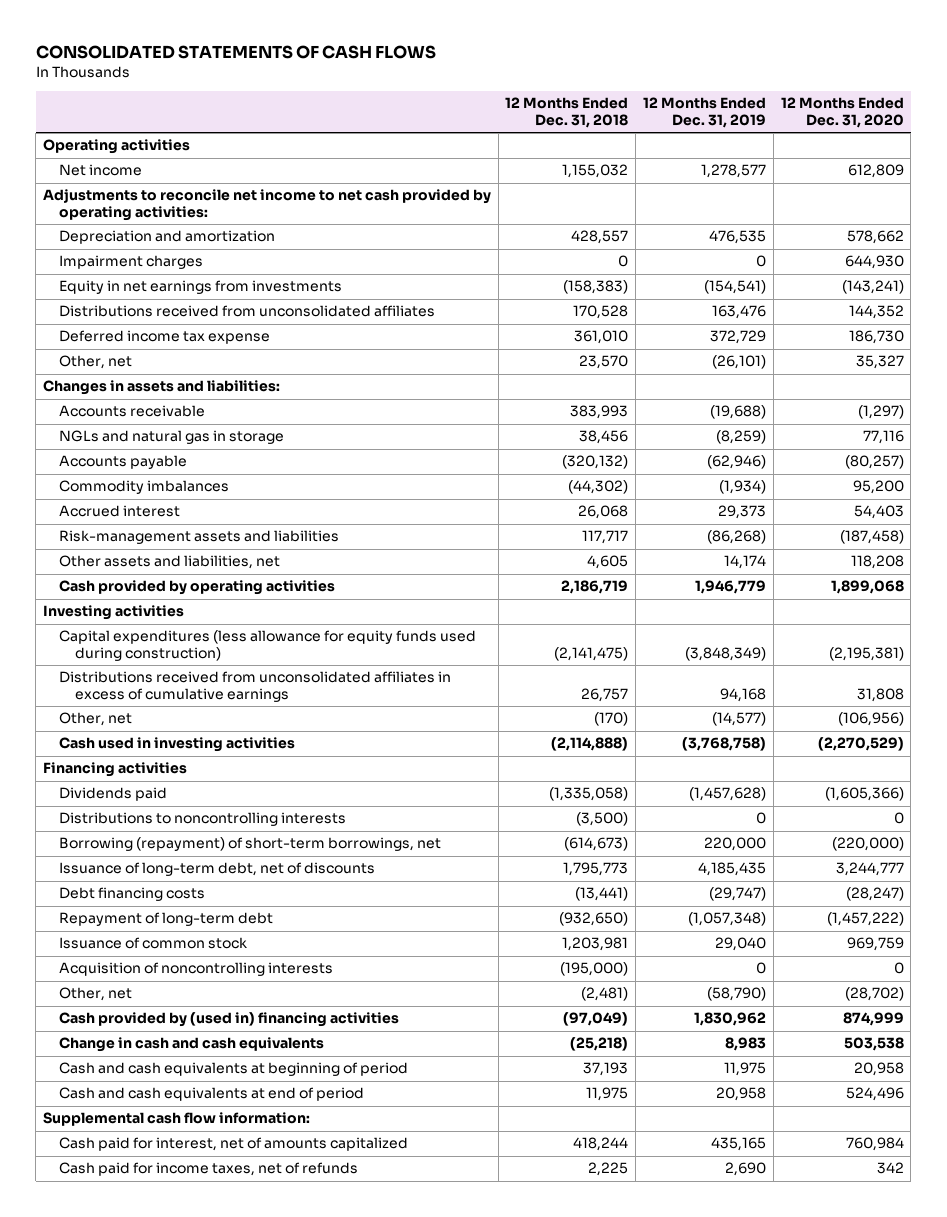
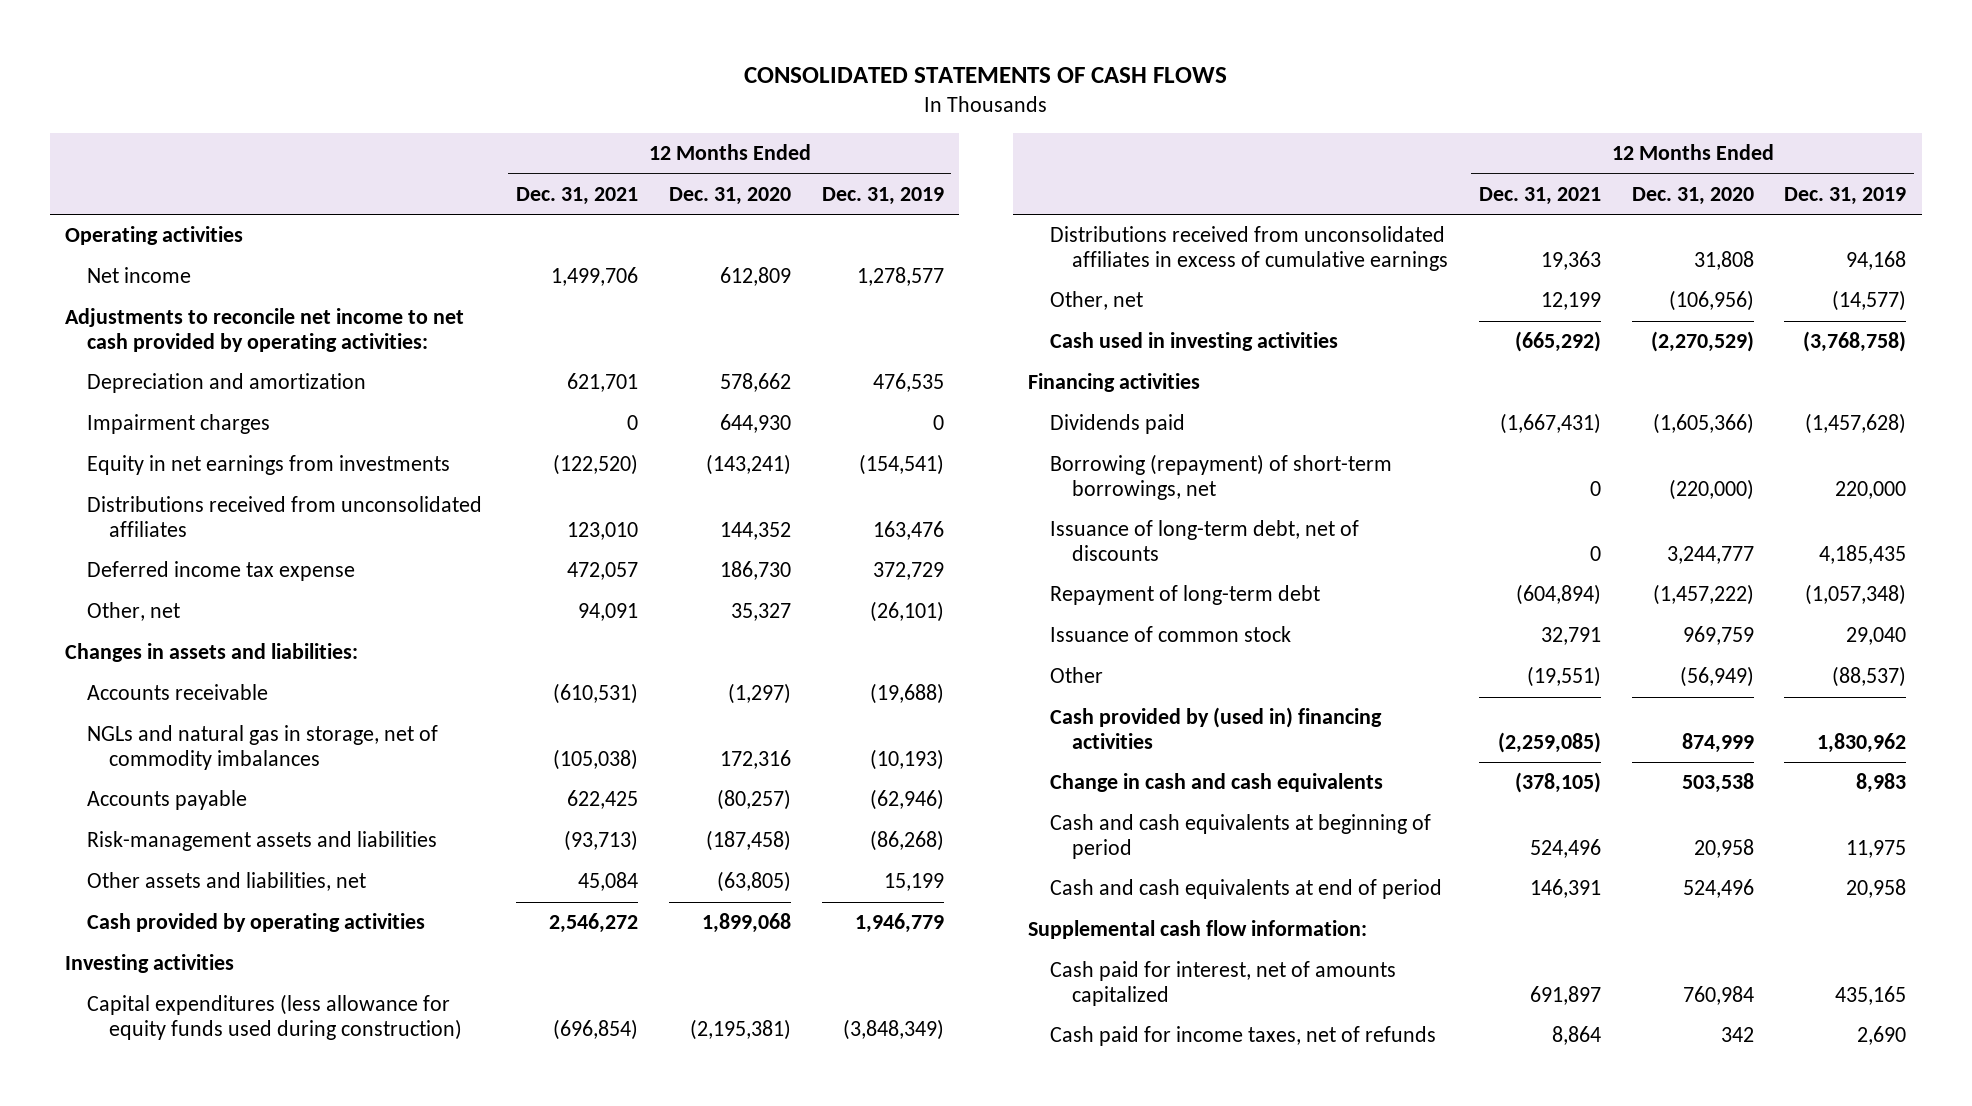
- | 12 Months Ended Dec. 31, 2018 | 12 Months Ended Dec. 31, 2019 | 12 Months Ended Dec. 31, 2020
+ | 12 Months Ended Dec. 31, 2021 | 12 Months Ended Dec. 31, 2020 | 12 Months Ended Dec. 31, 2019
- NGLs and natural gas in storage | 38,456 | (8,259) | 77,116
+ NGLs and natural gas in storage, net of commodity imbalances | (105,038) | 172,316 | (10,193)
- Commodity imbalances | (44,302) | (1,934) | 95,200
- Accrued interest | 26,068 | 29,373 | 54,403
- Other assets and liabilities, net | 4,605 | 14,174 | 118,208
+ Other assets and liabilities, net | 45,084 | (63,805) | 15,199
- Distributions to noncontrolling interests | (3,500) | 0 | 0
- Debt financing costs | (13,441) | (29,747) | (28,247)
- Acquisition of noncontrolling interests | (195,000) | 0 | 0
- Other, net | (2,481) | (58,790) | (28,702)
+ Other | (19,551) | (56,949) | (88,537)

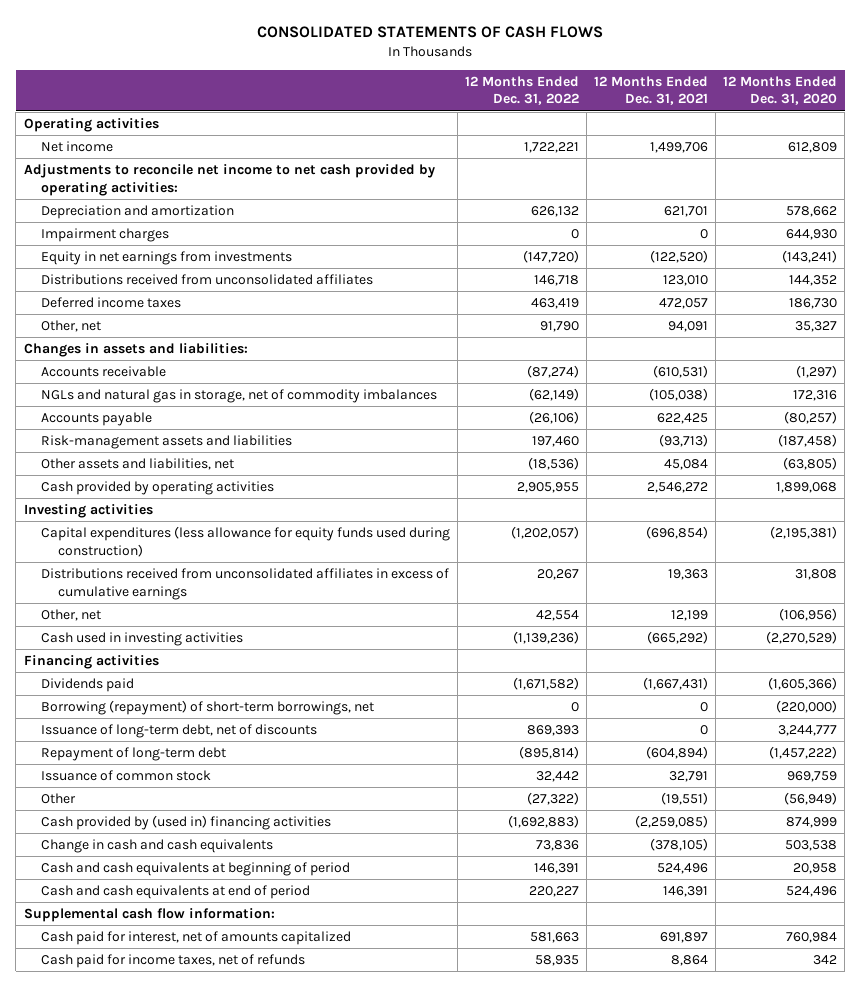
- | 12 Months Ended Dec. 31, 2021 | 12 Months Ended Dec. 31, 2020 | 12 Months Ended Dec. 31, 2019
+ | 12 Months Ended Dec. 31, 2022 | 12 Months Ended Dec. 31, 2021 | 12 Months Ended Dec. 31, 2020
- Deferred income tax expense | 472,057 | 186,730 | 372,729
+ Deferred income taxes | 463,419 | 472,057 | 186,730

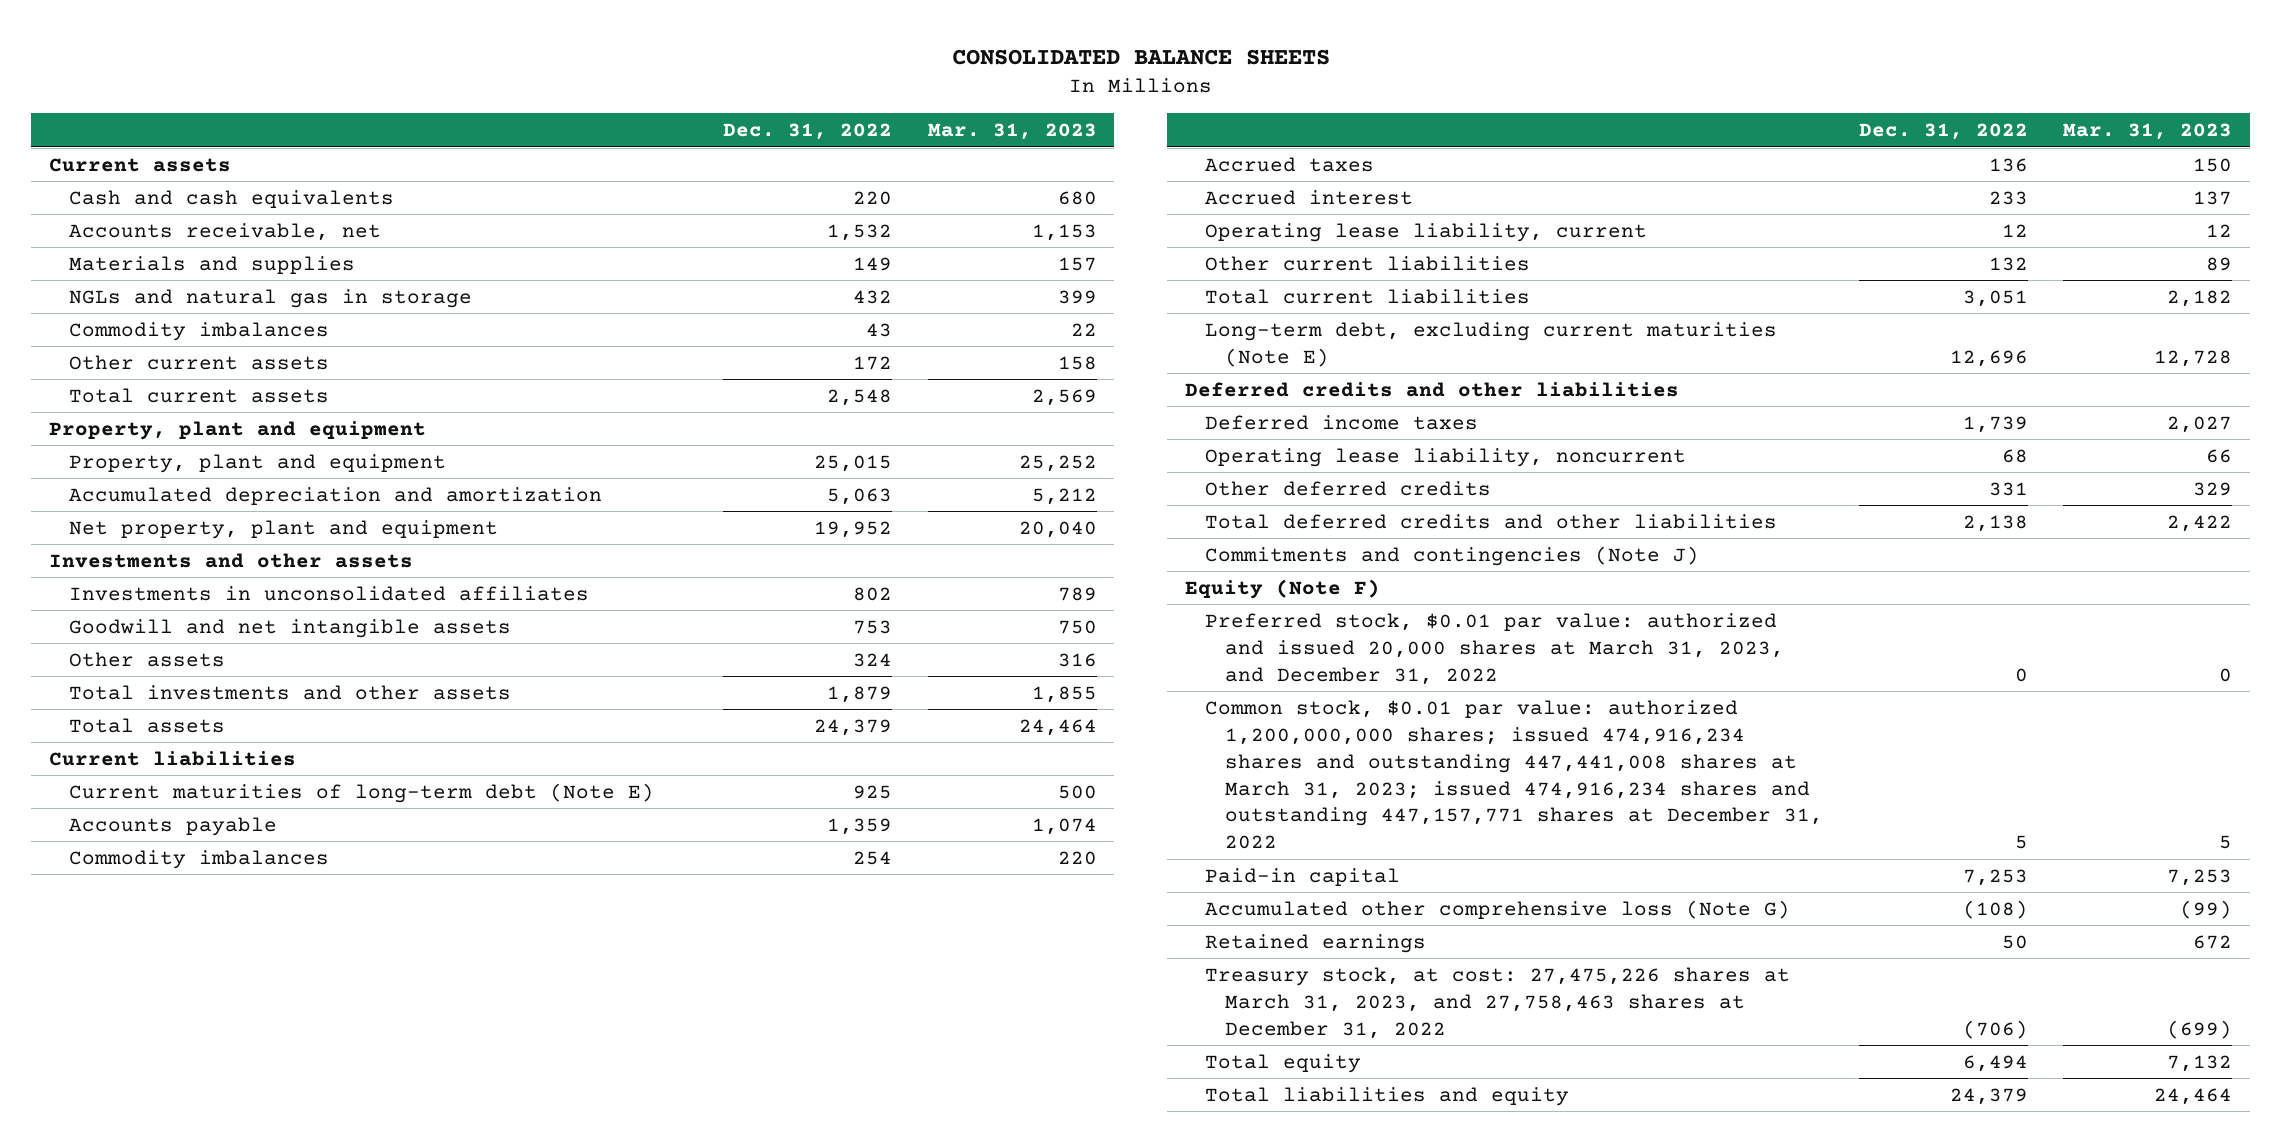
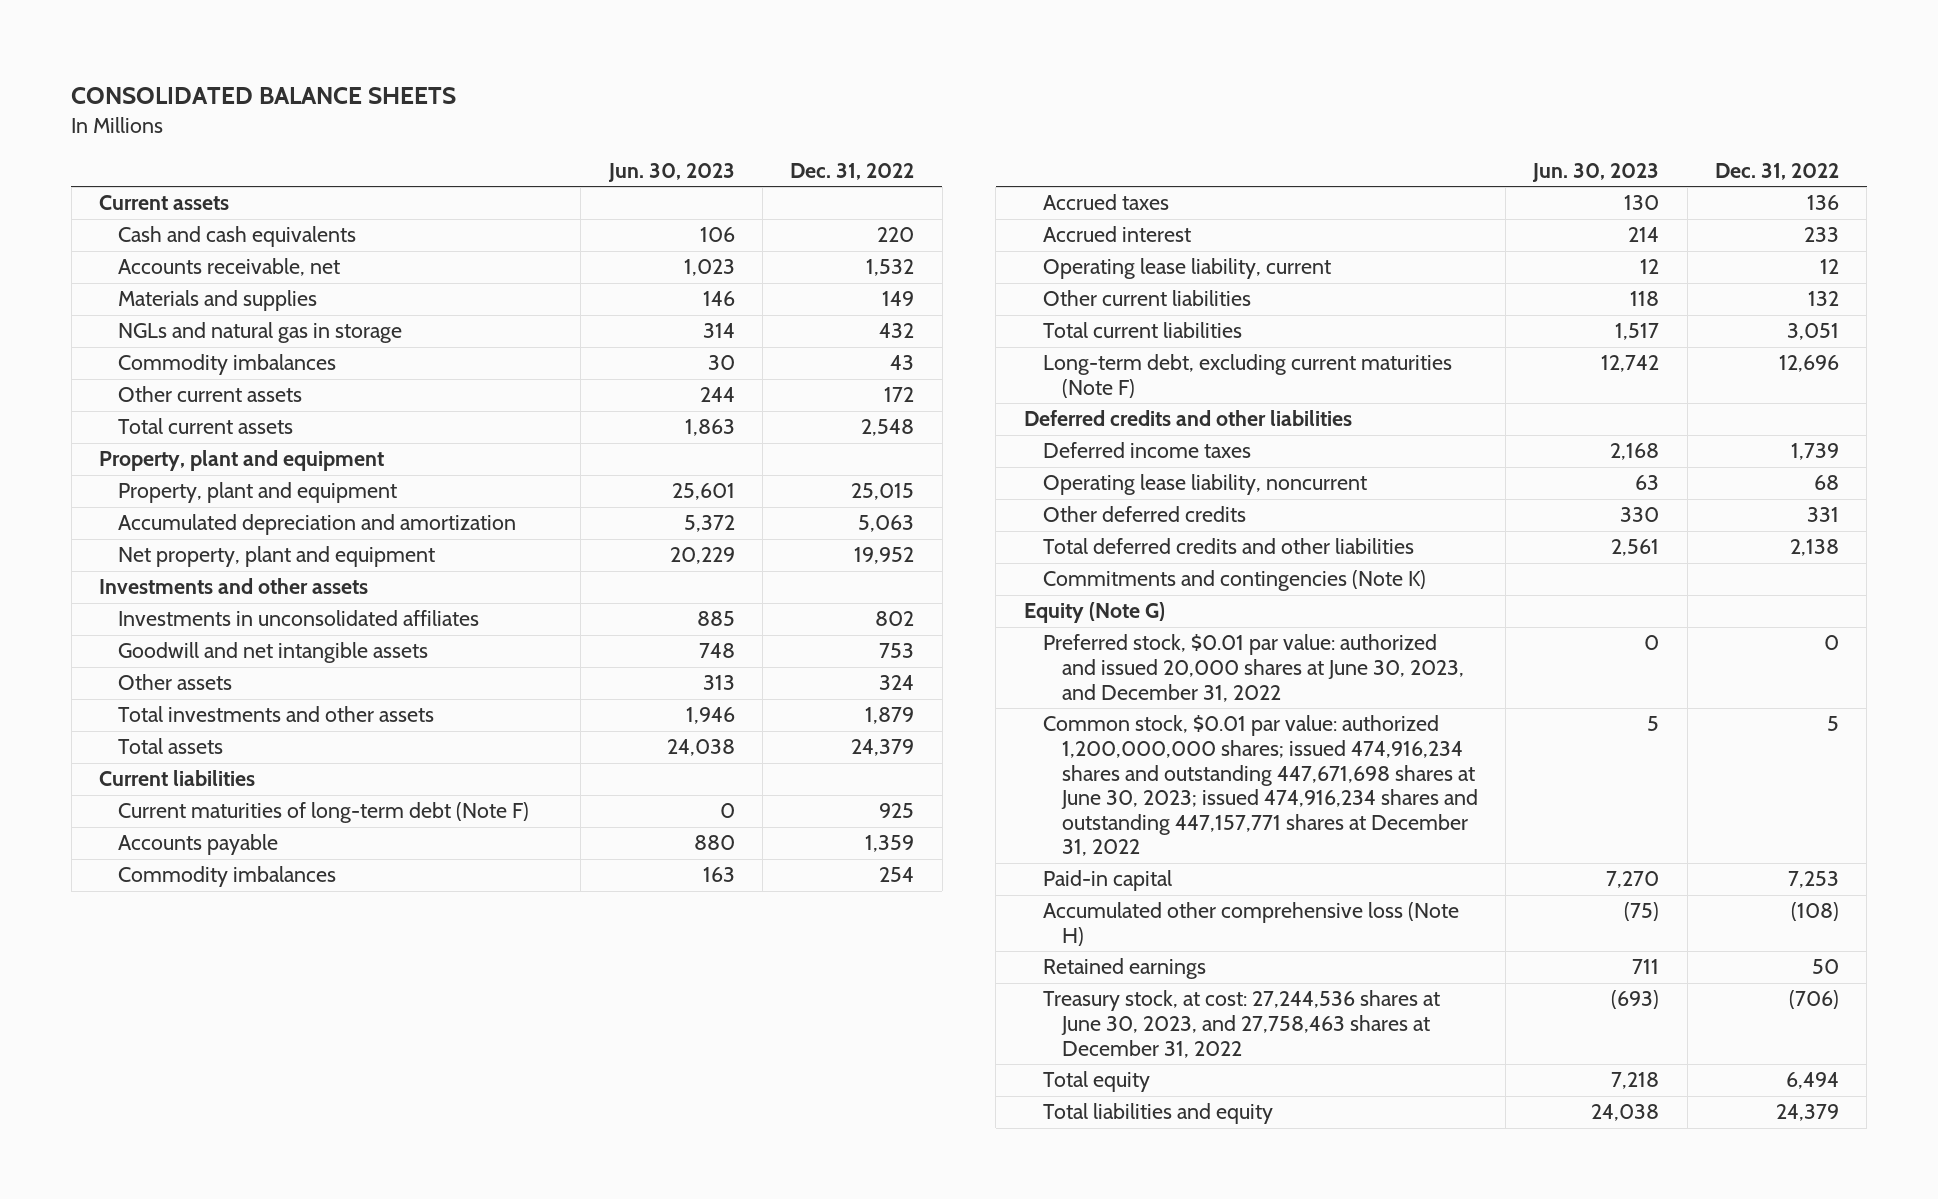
- | Dec. 31, 2022 | Mar. 31, 2023
+ | Jun. 30, 2023 | Dec. 31, 2022
- Current maturities of long-term debt (Note E) | 925 | 500
+ Current maturities of long-term debt (Note F) | 0 | 925
- Long-term debt, excluding current maturities (Note E) | 12,696 | 12,728
+ Long-term debt, excluding current maturities (Note F) | 12,742 | 12,696
- Commitments and contingencies (Note J)
- Equity (Note F)
- Preferred stock, $0.01 par value: authorized and issued 20,000 shares at March 31, 2023, and December 31, 2022 | 0 | 0
- Common stock, $0.01 par value: authorized 1,200,000,000 shares; issued 474,916,234 shares and outstanding 447,441,008 shares at March 31, 2023; issued 474,916,234 shares and outstanding 447,157,771 shares at December 31, 2022 | 5 | 5
+ Commitments and contingencies (Note K)
+ Equity (Note G)
+ Preferred stock, $0.01 par value: authorized and issued 20,000 shares at June 30, 2023, and December 31, 2022 | 0 | 0
+ Common stock, $0.01 par value: authorized 1,200,000,000 shares; issued 474,916,234 shares and outstanding 447,671,698 shares at June 30, 2023; issued 474,916,234 shares and outstanding 447,157,771 shares at December 31, 2022 | 5 | 5
- Accumulated other comprehensive loss (Note G) | (108) | (99)
+ Accumulated other comprehensive loss (Note H) | (75) | (108)
- Treasury stock, at cost: 27,475,226 shares at March 31, 2023, and 27,758,463 shares at December 31, 2022 | (706) | (699)
+ Treasury stock, at cost: 27,244,536 shares at June 30, 2023, and 27,758,463 shares at December 31, 2022 | (693) | (706)

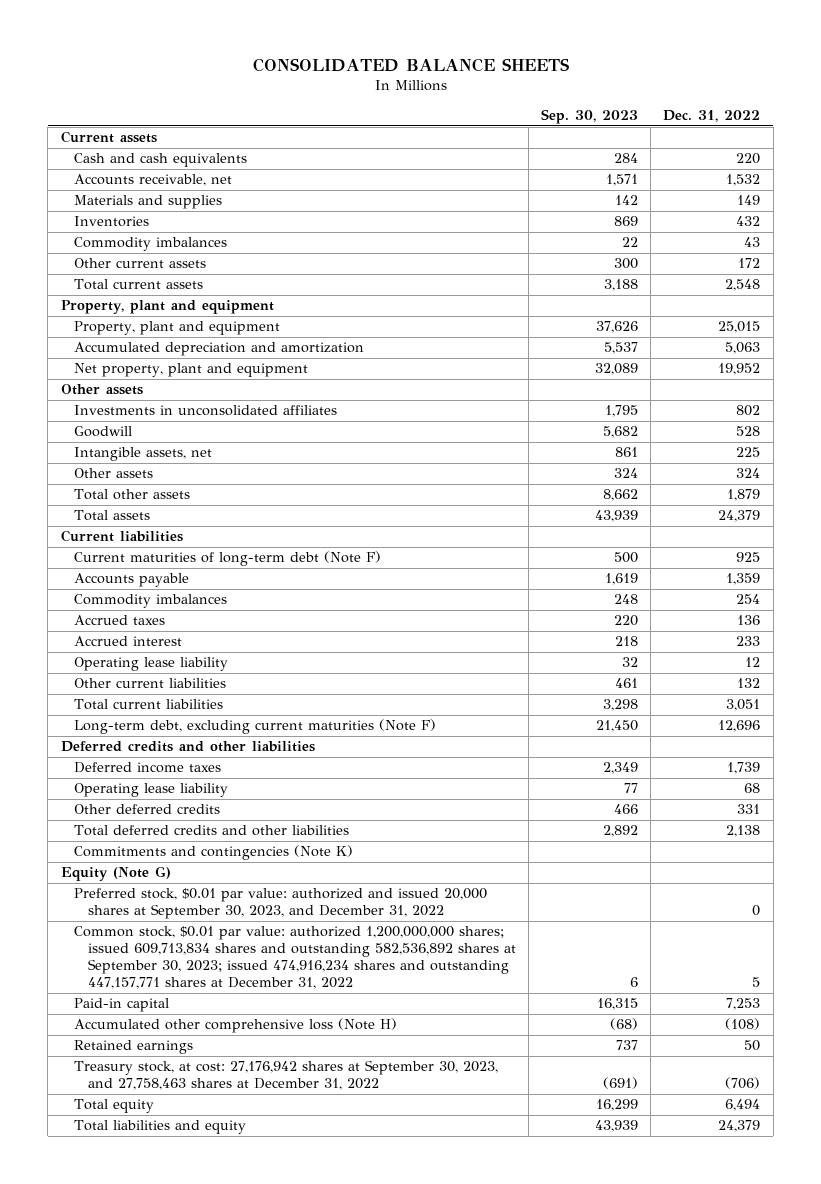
- | Jun. 30, 2023 | Dec. 31, 2022
+ | Sep. 30, 2023 | Dec. 31, 2022
- NGLs and natural gas in storage | 314 | 432
+ Inventories | 869 | 432
- Investments and other assets
+ Other assets
- Goodwill and net intangible assets | 748 | 753
+ Goodwill | 5,682 | 528
+ Intangible assets, net | 861 | 225
- Total investments and other assets | 1,946 | 1,879
+ Total other assets | 8,662 | 1,879
- Operating lease liability, current | 12 | 12
+ Operating lease liability | 32 | 12
- Operating lease liability, noncurrent | 63 | 68
+ Operating lease liability | 77 | 68
- Preferred stock, $0.01 par value: authorized and issued 20,000 shares at June 30, 2023, and December 31, 2022 | 0 | 0
- Common stock, $0.01 par value: authorized 1,200,000,000 shares; issued 474,916,234 shares and outstanding 447,671,698 shares at June 30, 2023; issued 474,916,234 shares and outstanding 447,157,771 shares at December 31, 2022 | 5 | 5
+ Preferred stock, $0.01 par value: authorized and issued 20,000 shares at September 30, 2023, and December 31, 2022 | | 0
+ Common stock, $0.01 par value: authorized 1,200,000,000 shares; issued 609,713,834 shares and outstanding 582,536,892 shares at September 30, 2023; issued 474,916,234 shares and outstanding 447,157,771 shares at December 31, 2022 | 6 | 5
- Treasury stock, at cost: 27,244,536 shares at June 30, 2023, and 27,758,463 shares at December 31, 2022 | (693) | (706)
+ Treasury stock, at cost: 27,176,942 shares at September 30, 2023, and 27,758,463 shares at December 31, 2022 | (691) | (706)

